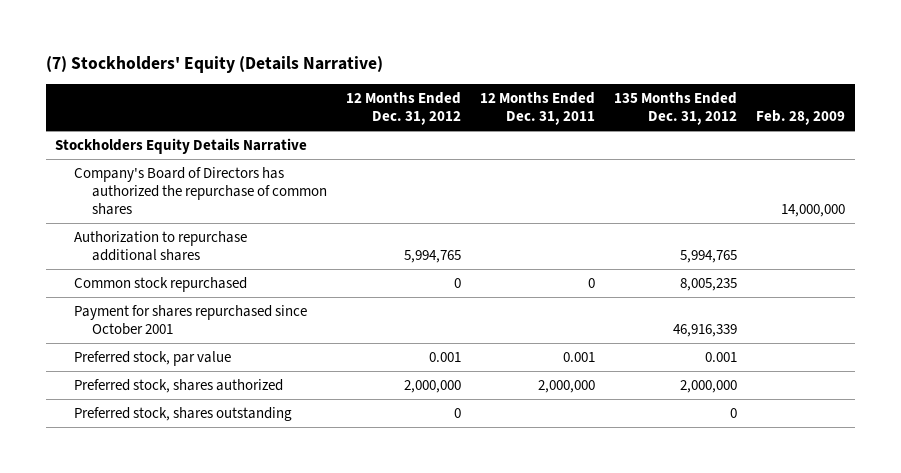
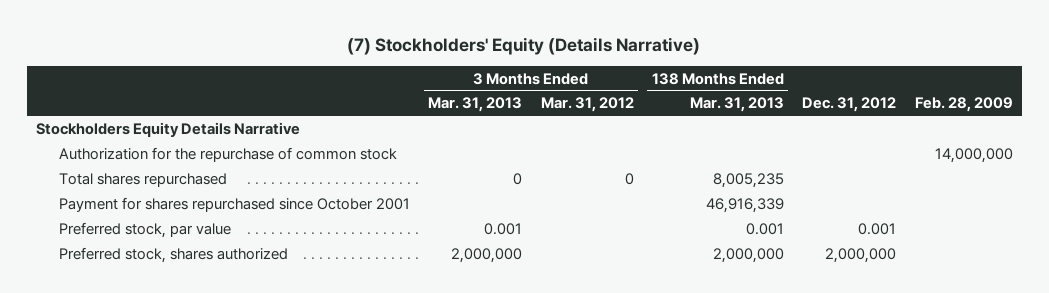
- | 12 Months Ended Dec. 31, 2012 | 12 Months Ended Dec. 31, 2011 | 135 Months Ended Dec. 31, 2012 | Feb. 28, 2009
+ | 3 Months Ended Mar. 31, 2013 | 3 Months Ended Mar. 31, 2012 | 138 Months Ended Mar. 31, 2013 | Dec. 31, 2012 | Feb. 28, 2009
- Company's Board of Directors has authorized the repurchase of common shares | | | | 14,000,000
- Authorization to repurchase additional shares | 5,994,765 | | 5,994,765 |
- Common stock repurchased | 0 | 0 | 8,005,235 |
+ Authorization for the repurchase of common stock | | | | | 14,000,000
+ Total shares repurchased | 0 | 0 | 8,005,235 | |
- Preferred stock, shares outstanding | 0 | | 0 |

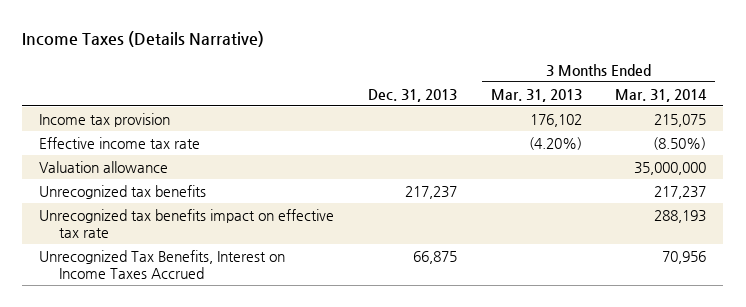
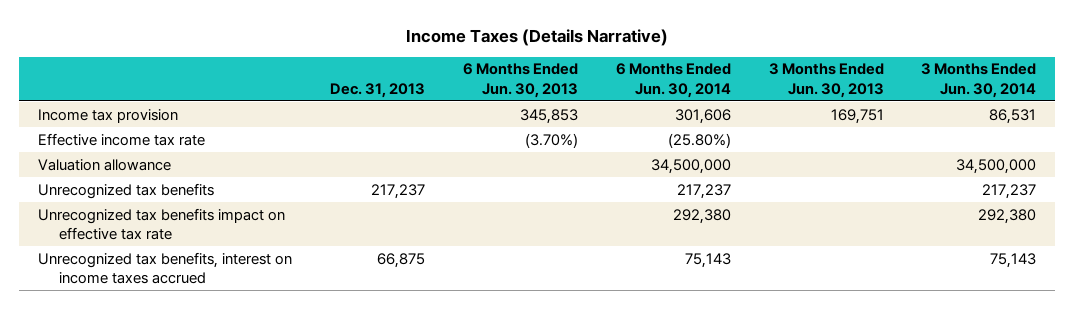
- | Dec. 31, 2013 | 3 Months Ended Mar. 31, 2013 | 3 Months Ended Mar. 31, 2014
+ | Dec. 31, 2013 | 6 Months Ended Jun. 30, 2013 | 6 Months Ended Jun. 30, 2014 | 3 Months Ended Jun. 30, 2013 | 3 Months Ended Jun. 30, 2014
- Unrecognized Tax Benefits, Interest on Income Taxes Accrued | 66,875 | | 70,956
+ Unrecognized tax benefits, interest on income taxes accrued | 66,875 | | 75,143 | | 75,143

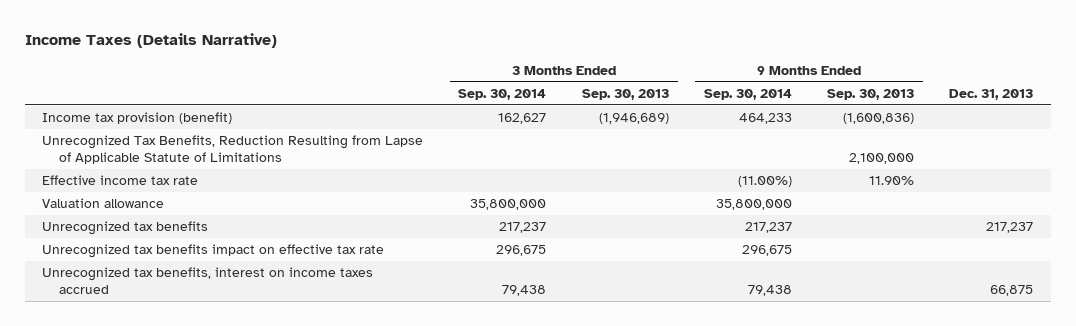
- | Dec. 31, 2013 | 6 Months Ended Jun. 30, 2013 | 6 Months Ended Jun. 30, 2014 | 3 Months Ended Jun. 30, 2013 | 3 Months Ended Jun. 30, 2014
+ | 3 Months Ended Sep. 30, 2014 | 3 Months Ended Sep. 30, 2013 | 9 Months Ended Sep. 30, 2014 | 9 Months Ended Sep. 30, 2013 | Dec. 31, 2013
- Income tax provision | | 345,853 | 301,606 | 169,751 | 86,531
+ Income tax provision (benefit) | 162,627 | (1,946,689) | 464,233 | (1,600,836) |
+ Unrecognized Tax Benefits, Reduction Resulting from Lapse of Applicable Statute of Limitations | | | | 2,100,000 |

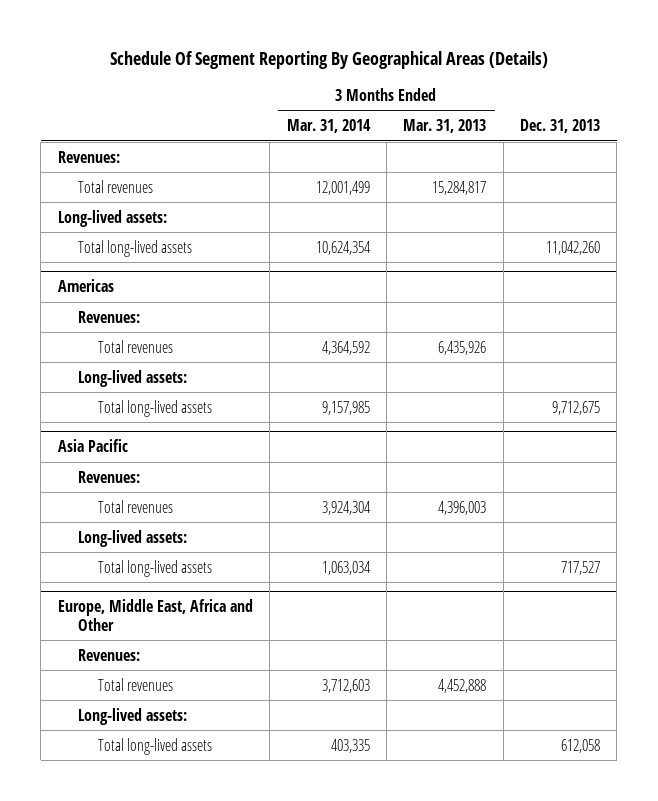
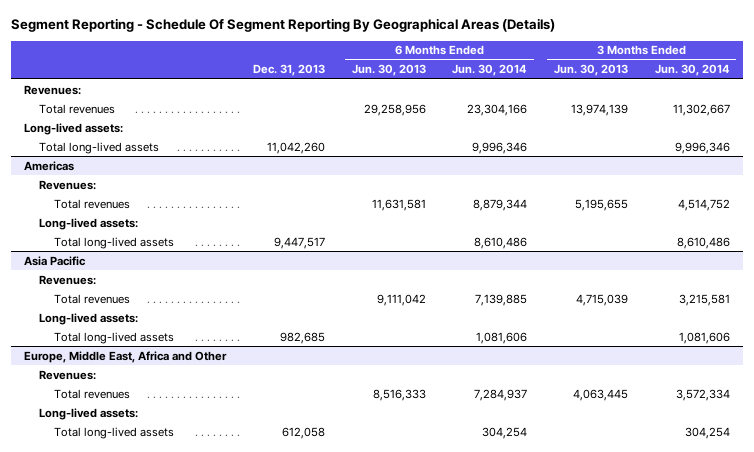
- Schedule Of Segment Reporting By Geographical Areas (Details)
+ Segment Reporting - Schedule Of Segment Reporting By Geographical Areas (Details)
- | 3 Months Ended Mar. 31, 2014 | 3 Months Ended Mar. 31, 2013 | Dec. 31, 2013
+ | Dec. 31, 2013 | 6 Months Ended Jun. 30, 2013 | 6 Months Ended Jun. 30, 2014 | 3 Months Ended Jun. 30, 2013 | 3 Months Ended Jun. 30, 2014
@ Americas
- Total long-lived assets | 9,157,985 | | 9,712,675
+ Total long-lived assets | 9,447,517 | | 8,610,486 | | 8,610,486
@ Asia Pacific
- Total long-lived assets | 1,063,034 | | 717,527
+ Total long-lived assets | 982,685 | | 1,081,606 | | 1,081,606

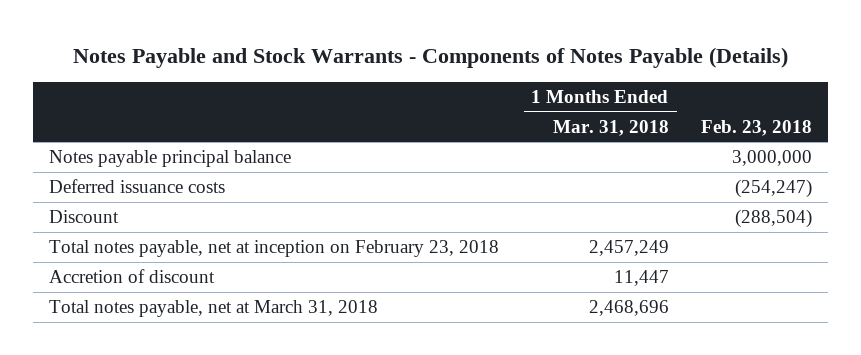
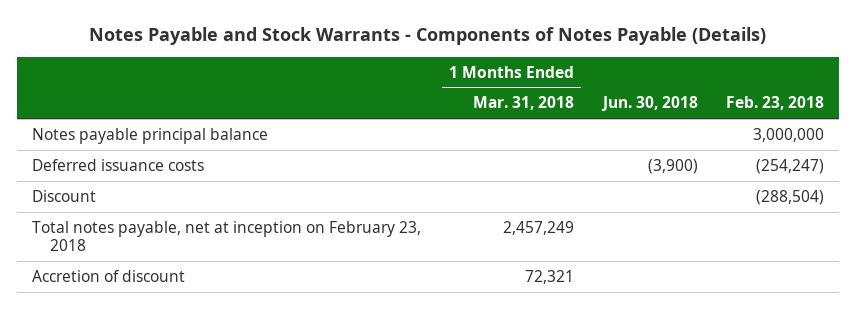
- | 1 Months Ended Mar. 31, 2018 | Feb. 23, 2018
+ | 1 Months Ended Mar. 31, 2018 | Jun. 30, 2018 | Feb. 23, 2018
- Accretion of discount | 11,447 |
- Total notes payable, net at March 31, 2018 | 2,468,696 |
+ Accretion of discount | 72,321 | |

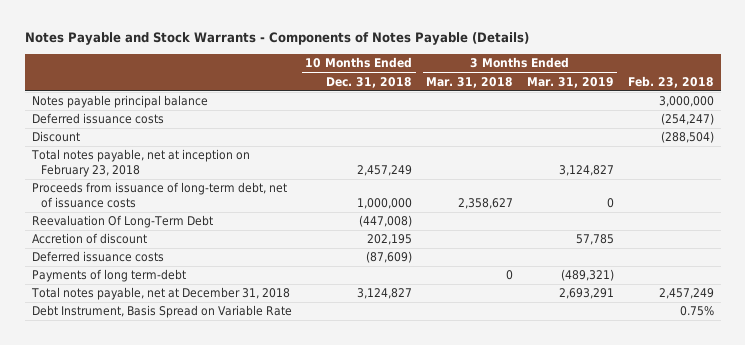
- | 1 Months Ended Mar. 31, 2018 | Jun. 30, 2018 | Feb. 23, 2018
+ | 10 Months Ended Dec. 31, 2018 | 3 Months Ended Mar. 31, 2018 | 3 Months Ended Mar. 31, 2019 | Feb. 23, 2018
+ Proceeds from issuance of long-term debt, net of issuance costs | 1,000,000 | 2,358,627 | 0 |
+ Reevaluation Of Long-Term Debt | (447,008) | | |
+ Deferred issuance costs | (87,609) | | |
+ Payments of long term-debt | | 0 | (489,321) |
+ Total notes payable, net at December 31, 2018 | 3,124,827 | | 2,693,291 | 2,457,249
+ Debt Instrument, Basis Spread on Variable Rate | | | | 0.75%

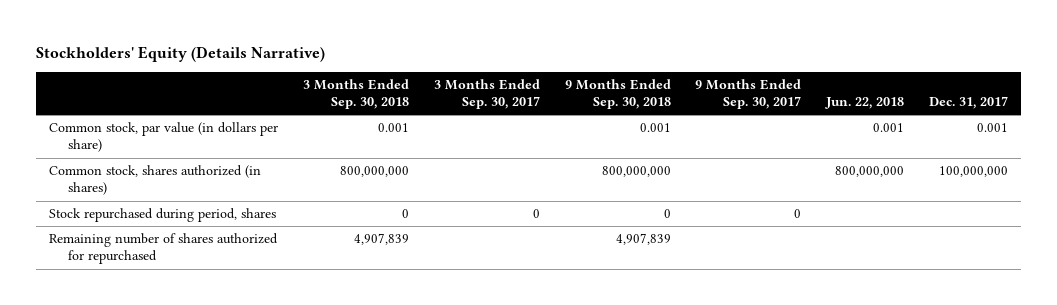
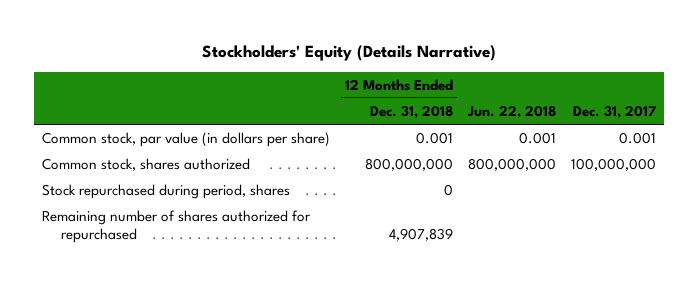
- | 3 Months Ended Sep. 30, 2018 | 3 Months Ended Sep. 30, 2017 | 9 Months Ended Sep. 30, 2018 | 9 Months Ended Sep. 30, 2017 | Jun. 22, 2018 | Dec. 31, 2017
+ | 12 Months Ended Dec. 31, 2018 | Jun. 22, 2018 | Dec. 31, 2017
- Common stock, shares authorized (in shares) | 800,000,000 | | 800,000,000 | | 800,000,000 | 100,000,000
+ Common stock, shares authorized | 800,000,000 | 800,000,000 | 100,000,000

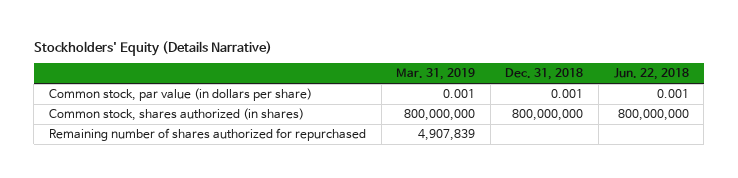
- | 12 Months Ended Dec. 31, 2018 | Jun. 22, 2018 | Dec. 31, 2017
+ | Mar. 31, 2019 | Dec. 31, 2018 | Jun. 22, 2018
- Common stock, shares authorized | 800,000,000 | 800,000,000 | 100,000,000
- Stock repurchased during period, shares | 0 | |
+ Common stock, shares authorized (in shares) | 800,000,000 | 800,000,000 | 800,000,000

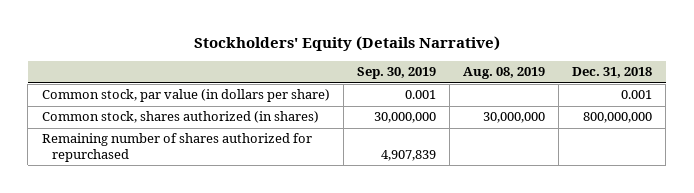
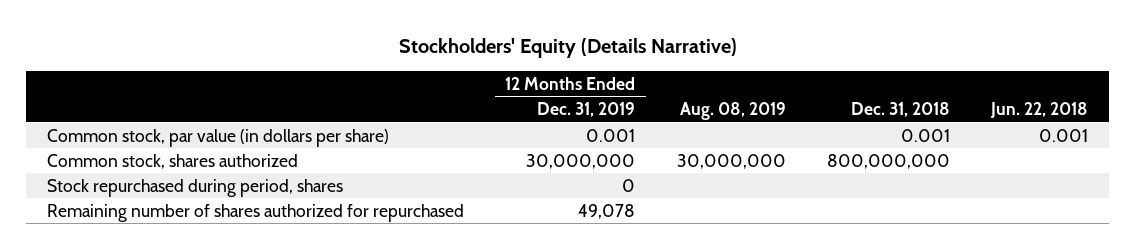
- | Sep. 30, 2019 | Aug. 08, 2019 | Dec. 31, 2018
+ | 12 Months Ended Dec. 31, 2019 | Aug. 08, 2019 | Dec. 31, 2018 | Jun. 22, 2018
- Common stock, shares authorized (in shares) | 30,000,000 | 30,000,000 | 800,000,000
+ Common stock, shares authorized | 30,000,000 | 30,000,000 | 800,000,000 |
+ Stock repurchased during period, shares | 0 | | |

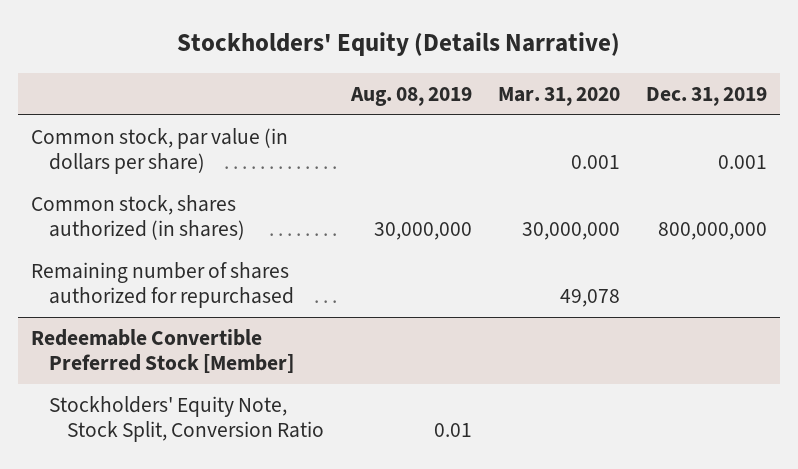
- | 12 Months Ended Dec. 31, 2019 | Aug. 08, 2019 | Dec. 31, 2018 | Jun. 22, 2018
+ | Aug. 08, 2019 | Mar. 31, 2020 | Dec. 31, 2019
- Common stock, shares authorized | 30,000,000 | 30,000,000 | 800,000,000 |
- Stock repurchased during period, shares | 0 | | |
+ Common stock, shares authorized (in shares) | 30,000,000 | 30,000,000 | 800,000,000
+ Redeemable Convertible Preferred Stock [Member]
+ Stockholders' Equity Note, Stock Split, Conversion Ratio | 0.01 | |

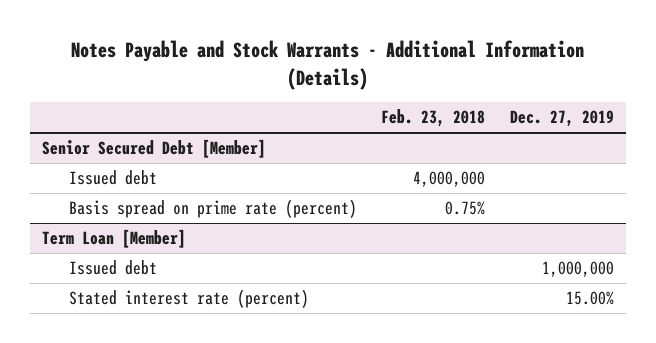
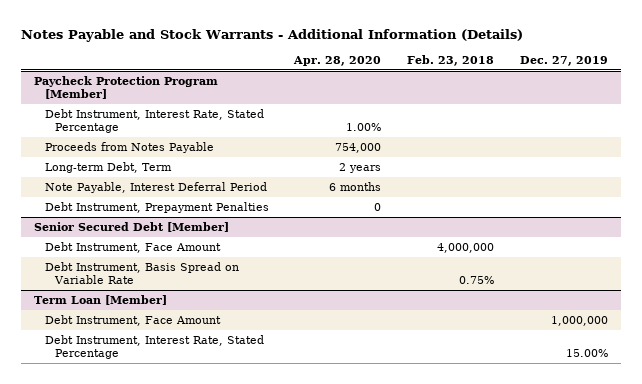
- | Feb. 23, 2018 | Dec. 27, 2019
+ | Apr. 28, 2020 | Feb. 23, 2018 | Dec. 27, 2019
+ Paycheck Protection Program [Member]
+ Debt Instrument, Interest Rate, Stated Percentage | 1.00% | |
+ Proceeds from Notes Payable | 754,000 | |
+ Long-term Debt, Term | 2 years | |
+ Note Payable, Interest Deferral Period | 6 months | |
+ Debt Instrument, Prepayment Penalties | 0 | |
@ Senior Secured Debt [Member]
- Issued debt | 4,000,000 |
- Basis spread on prime rate (percent) | 0.75% |
+ Debt Instrument, Face Amount | | 4,000,000 |
+ Debt Instrument, Basis Spread on Variable Rate | | 0.75% |
@ Term Loan [Member]
- Issued debt | | 1,000,000
- Stated interest rate (percent) | | 15.00%
+ Debt Instrument, Face Amount | | | 1,000,000
+ Debt Instrument, Interest Rate, Stated Percentage | | | 15.00%

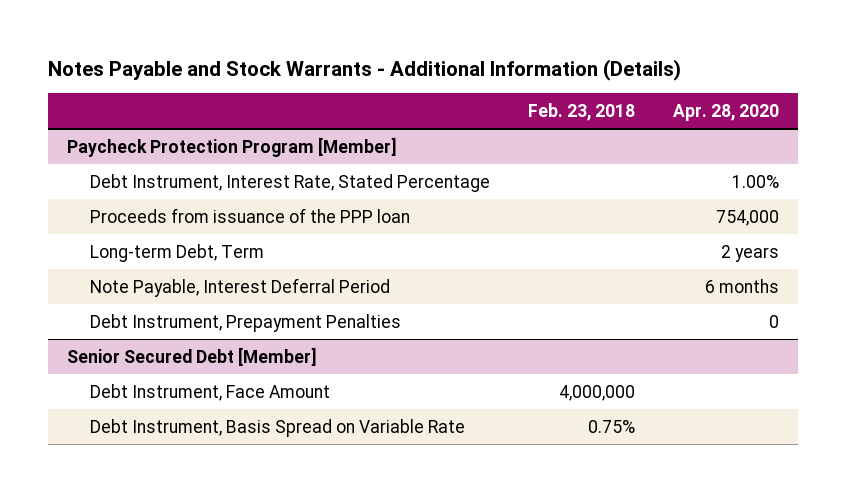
- | Apr. 28, 2020 | Feb. 23, 2018 | Dec. 27, 2019
+ | Feb. 23, 2018 | Apr. 28, 2020
@ Paycheck Protection Program [Member]
- Proceeds from Notes Payable | 754,000 | |
+ Proceeds from issuance of the PPP loan | | 754,000
- Term Loan [Member]
- Debt Instrument, Face Amount | | | 1,000,000
- Debt Instrument, Interest Rate, Stated Percentage | | | 15.00%

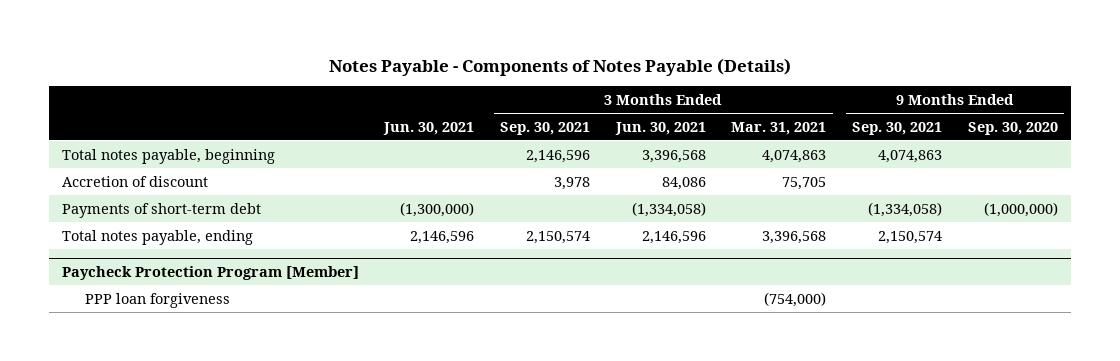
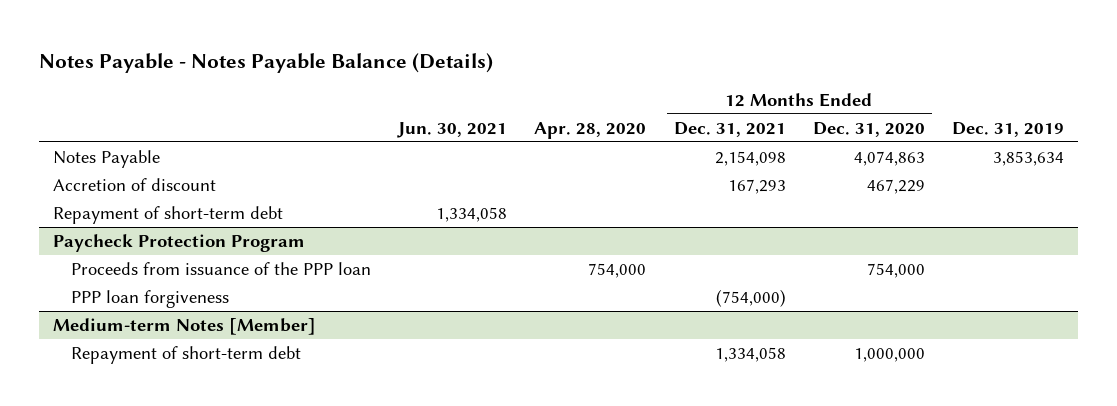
- Notes Payable - Components of Notes Payable (Details)
+ Notes Payable - Notes Payable Balance (Details)
- | Jun. 30, 2021 | 3 Months Ended Sep. 30, 2021 | 3 Months Ended Jun. 30, 2021 | 3 Months Ended Mar. 31, 2021 | 9 Months Ended Sep. 30, 2021 | 9 Months Ended Sep. 30, 2020
+ | Jun. 30, 2021 | Apr. 28, 2020 | 12 Months Ended Dec. 31, 2021 | 12 Months Ended Dec. 31, 2020 | Dec. 31, 2019
- Total notes payable, beginning | | 2,146,596 | 3,396,568 | 4,074,863 | 4,074,863 |
+ Notes Payable | | | 2,154,098 | 4,074,863 | 3,853,634
- Payments of short-term debt | (1,300,000) | | (1,334,058) | | (1,334,058) | (1,000,000)
- Total notes payable, ending | 2,146,596 | 2,150,574 | 2,146,596 | 3,396,568 | 2,150,574 |
- Paycheck Protection Program [Member]
+ Repayment of short-term debt | 1,334,058 | | | |
+ Paycheck Protection Program
+ Proceeds from issuance of the PPP loan | | 754,000 | | 754,000 |
+ Medium-term Notes [Member]
+ Repayment of short-term debt | | | 1,334,058 | 1,000,000 |

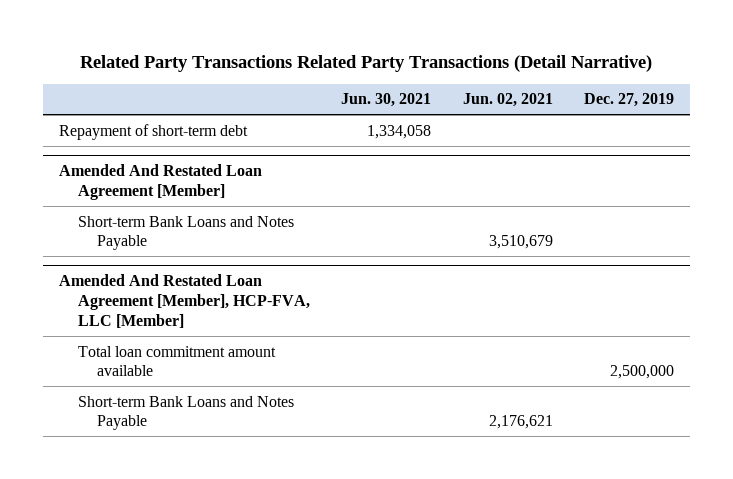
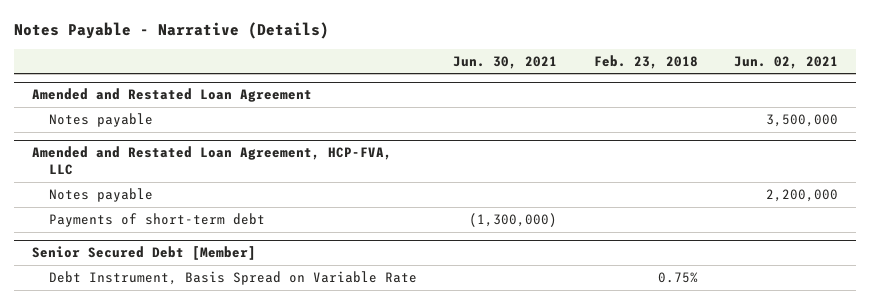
- Related Party Transactions Related Party Transactions (Detail Narrative)
+ Notes Payable - Narrative (Details)
- | Jun. 30, 2021 | Jun. 02, 2021 | Dec. 27, 2019
+ | Jun. 30, 2021 | Feb. 23, 2018 | Jun. 02, 2021
- Repayment of short-term debt | 1,334,058 | |
- Amended And Restated Loan Agreement [Member]
- Short-term Bank Loans and Notes Payable | | 3,510,679 |
- Amended And Restated Loan Agreement [Member], HCP-FVA, LLC [Member]
- Total loan commitment amount available | | | 2,500,000
- Short-term Bank Loans and Notes Payable | | 2,176,621 |
+ Amended and Restated Loan Agreement
+ Notes payable | | | 3,500,000
+ Amended and Restated Loan Agreement, HCP-FVA, LLC
+ Notes payable | | | 2,200,000
+ Payments of short-term debt | (1,300,000) | |
+ Senior Secured Debt [Member]
+ Debt Instrument, Basis Spread on Variable Rate | | 0.75% |

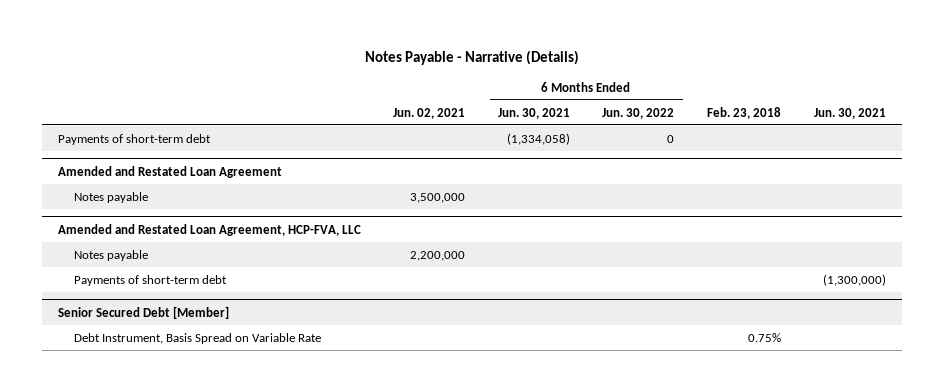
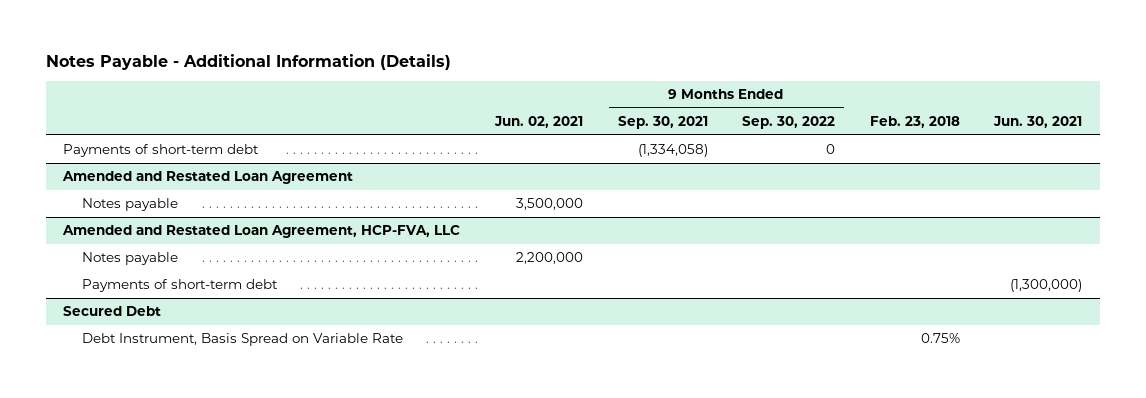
- Notes Payable - Narrative (Details)
+ Notes Payable - Additional Information (Details)
- | Jun. 02, 2021 | 6 Months Ended Jun. 30, 2021 | 6 Months Ended Jun. 30, 2022 | Feb. 23, 2018 | Jun. 30, 2021
+ | Jun. 02, 2021 | 9 Months Ended Sep. 30, 2021 | 9 Months Ended Sep. 30, 2022 | Feb. 23, 2018 | Jun. 30, 2021
- Senior Secured Debt [Member]
+ Secured Debt

